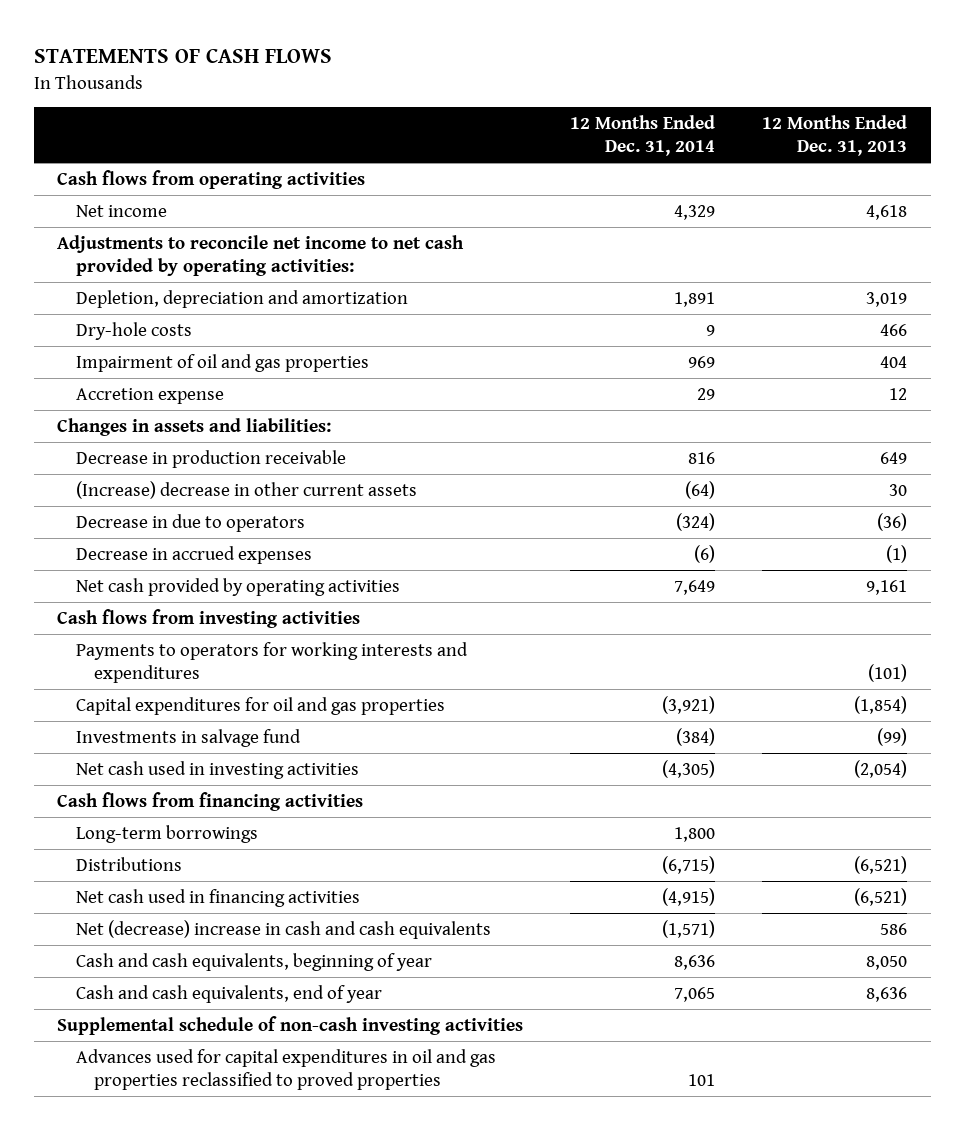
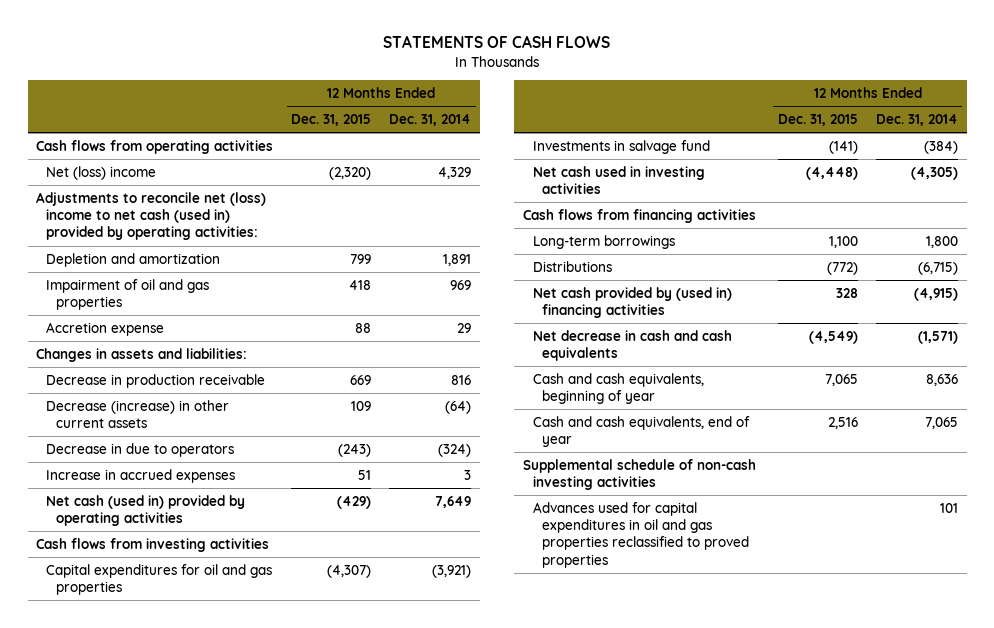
- | 12 Months Ended Dec. 31, 2014 | 12 Months Ended Dec. 31, 2013
+ | 12 Months Ended Dec. 31, 2015 | 12 Months Ended Dec. 31, 2014
- Net income | 4,329 | 4,618
- Adjustments to reconcile net income to net cash provided by operating activities:
- Depletion, depreciation and amortization | 1,891 | 3,019
- Dry-hole costs | 9 | 466
+ Net (loss) income | (2,320) | 4,329
+ Adjustments to reconcile net (loss) income to net cash (used in) provided by operating activities:
+ Depletion and amortization | 799 | 1,891
- (Increase) decrease in other current assets | (64) | 30
+ Decrease (increase) in other current assets | 109 | (64)
- Decrease in accrued expenses | (6) | (1)
- Net cash provided by operating activities | 7,649 | 9,161
+ Increase in accrued expenses | 51 | 3
+ Net cash (used in) provided by operating activities | (429) | 7,649
- Payments to operators for working interests and expenditures | | (101)
- Net cash used in financing activities | (4,915) | (6,521)
- Net (decrease) increase in cash and cash equivalents | (1,571) | 586
+ Net cash provided by (used in) financing activities | 328 | (4,915)
+ Net decrease in cash and cash equivalents | (4,549) | (1,571)

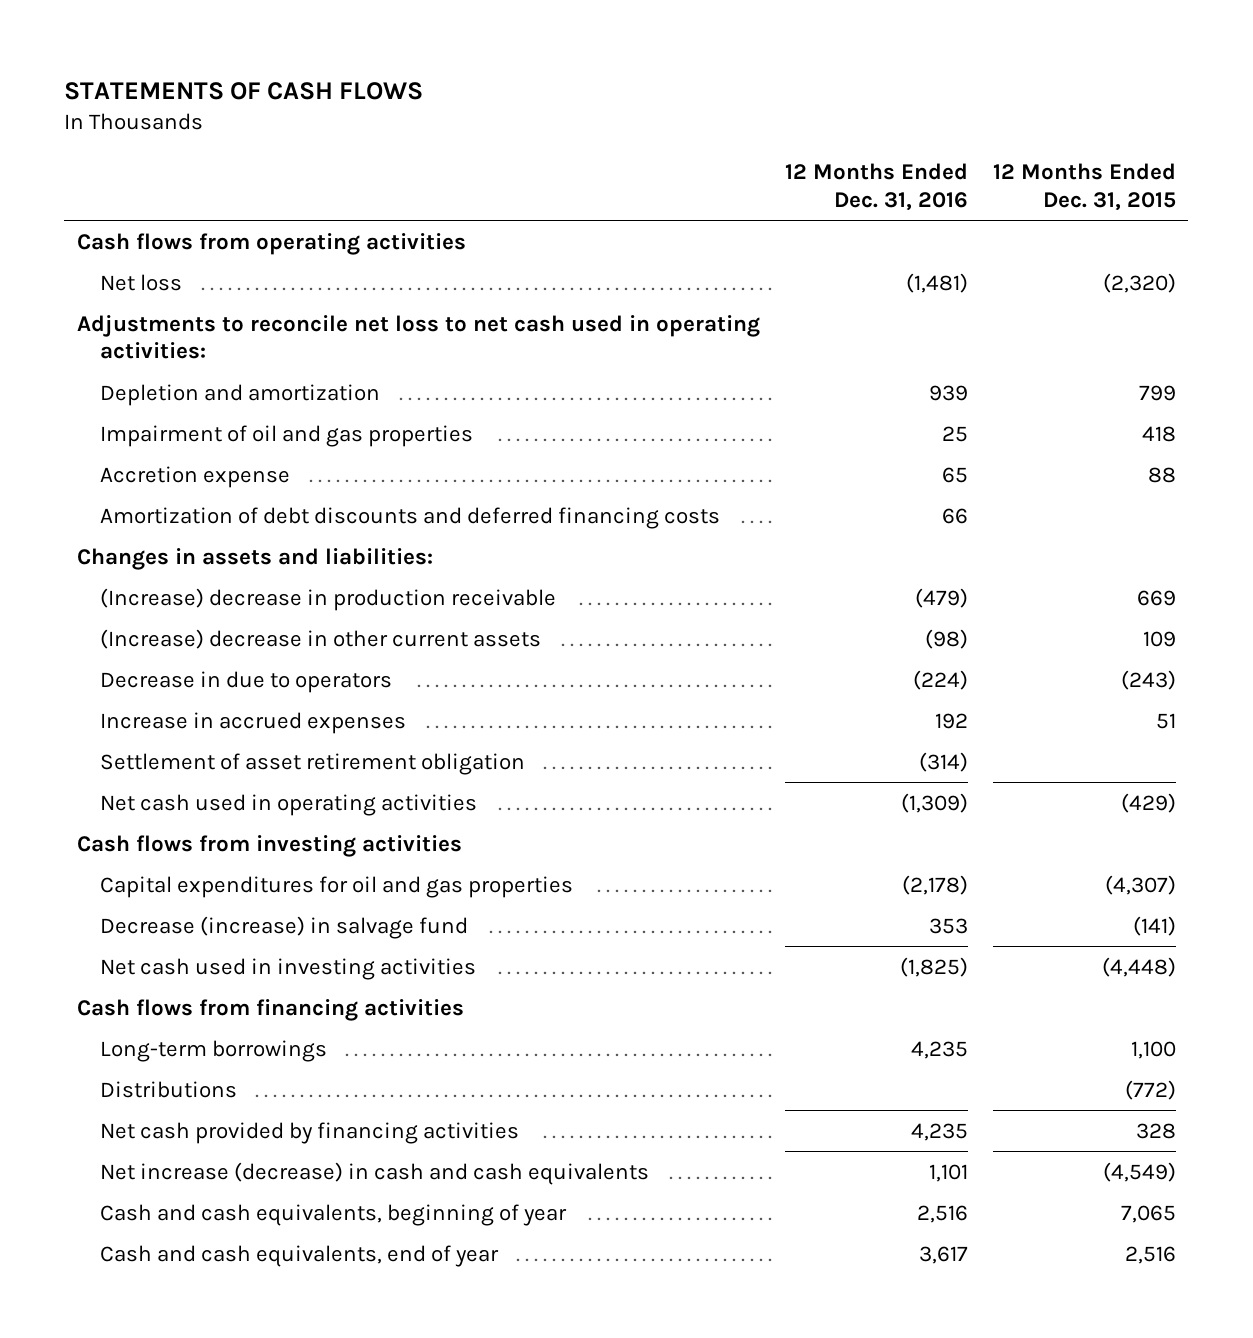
- | 12 Months Ended Dec. 31, 2015 | 12 Months Ended Dec. 31, 2014
+ | 12 Months Ended Dec. 31, 2016 | 12 Months Ended Dec. 31, 2015
- Net (loss) income | (2,320) | 4,329
- Adjustments to reconcile net (loss) income to net cash (used in) provided by operating activities:
+ Net loss | (1,481) | (2,320)
+ Adjustments to reconcile net loss to net cash used in operating activities:
+ Amortization of debt discounts and deferred financing costs | 66 |
- Decrease in production receivable | 669 | 816
- Decrease (increase) in other current assets | 109 | (64)
+ (Increase) decrease in production receivable | (479) | 669
+ (Increase) decrease in other current assets | (98) | 109
- Net cash (used in) provided by operating activities | (429) | 7,649
+ Settlement of asset retirement obligation | (314) |
+ Net cash used in operating activities | (1,309) | (429)
- Investments in salvage fund | (141) | (384)
+ Decrease (increase) in salvage fund | 353 | (141)
- Net cash provided by (used in) financing activities | 328 | (4,915)
- Net decrease in cash and cash equivalents | (4,549) | (1,571)
+ Net cash provided by financing activities | 4,235 | 328
+ Net increase (decrease) in cash and cash equivalents | 1,101 | (4,549)
- Supplemental schedule of non-cash investing activities
- Advances used for capital expenditures in oil and gas properties reclassified to proved properties | | 101

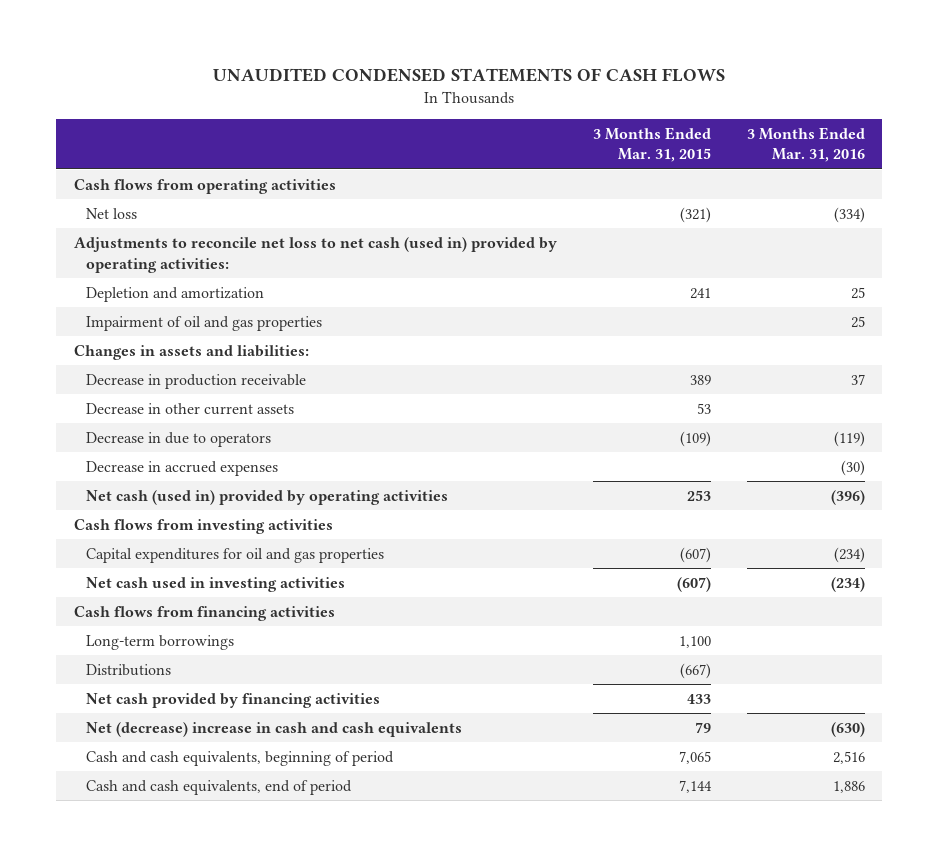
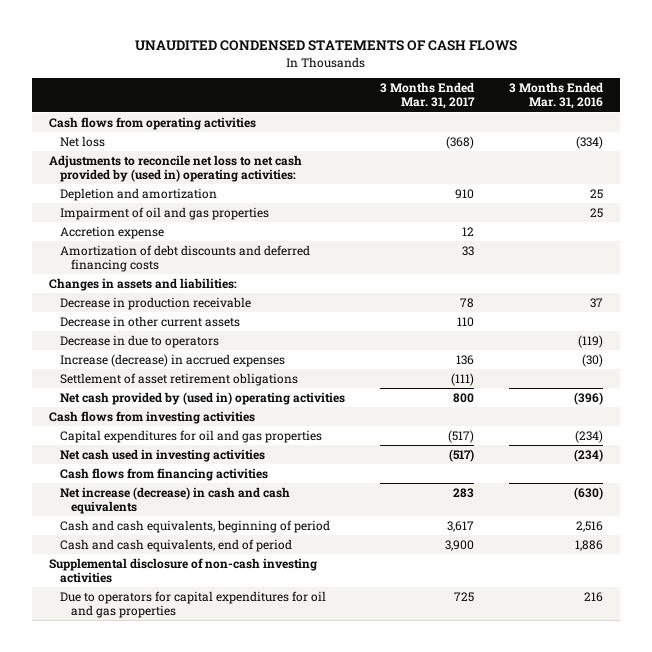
- | 3 Months Ended Mar. 31, 2015 | 3 Months Ended Mar. 31, 2016
+ | 3 Months Ended Mar. 31, 2017 | 3 Months Ended Mar. 31, 2016
- Adjustments to reconcile net loss to net cash (used in) provided by operating activities:
+ Adjustments to reconcile net loss to net cash provided by (used in) operating activities:
+ Accretion expense | 12 |
+ Amortization of debt discounts and deferred financing costs | 33 |
- Decrease in accrued expenses | | (30)
- Net cash (used in) provided by operating activities | 253 | (396)
+ Increase (decrease) in accrued expenses | 136 | (30)
+ Settlement of asset retirement obligations | (111) |
+ Net cash provided by (used in) operating activities | 800 | (396)
- Long-term borrowings | 1,100 |
- Distributions | (667) |
- Net cash provided by financing activities | 433 |
- Net (decrease) increase in cash and cash equivalents | 79 | (630)
+ Net increase (decrease) in cash and cash equivalents | 283 | (630)
+ Supplemental disclosure of non-cash investing activities
+ Due to operators for capital expenditures for oil and gas properties | 725 | 216

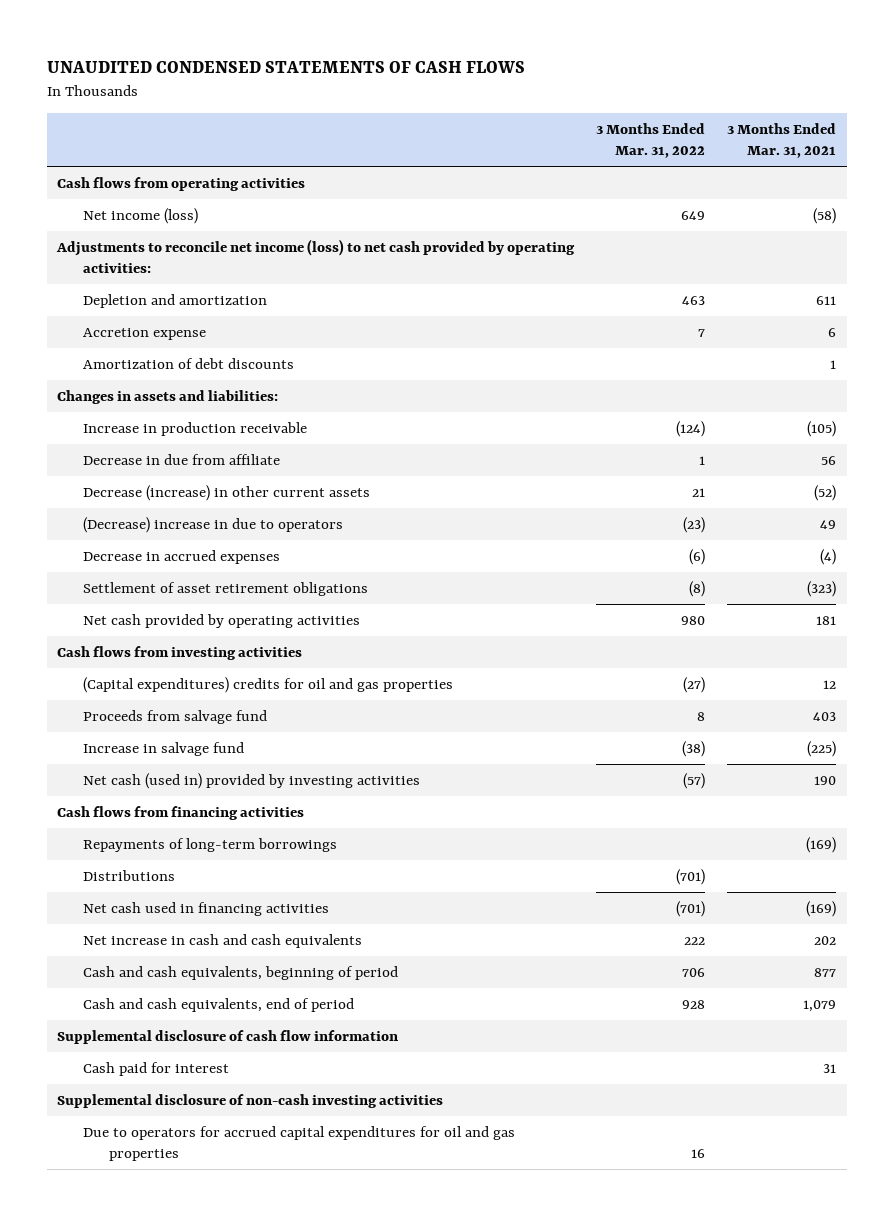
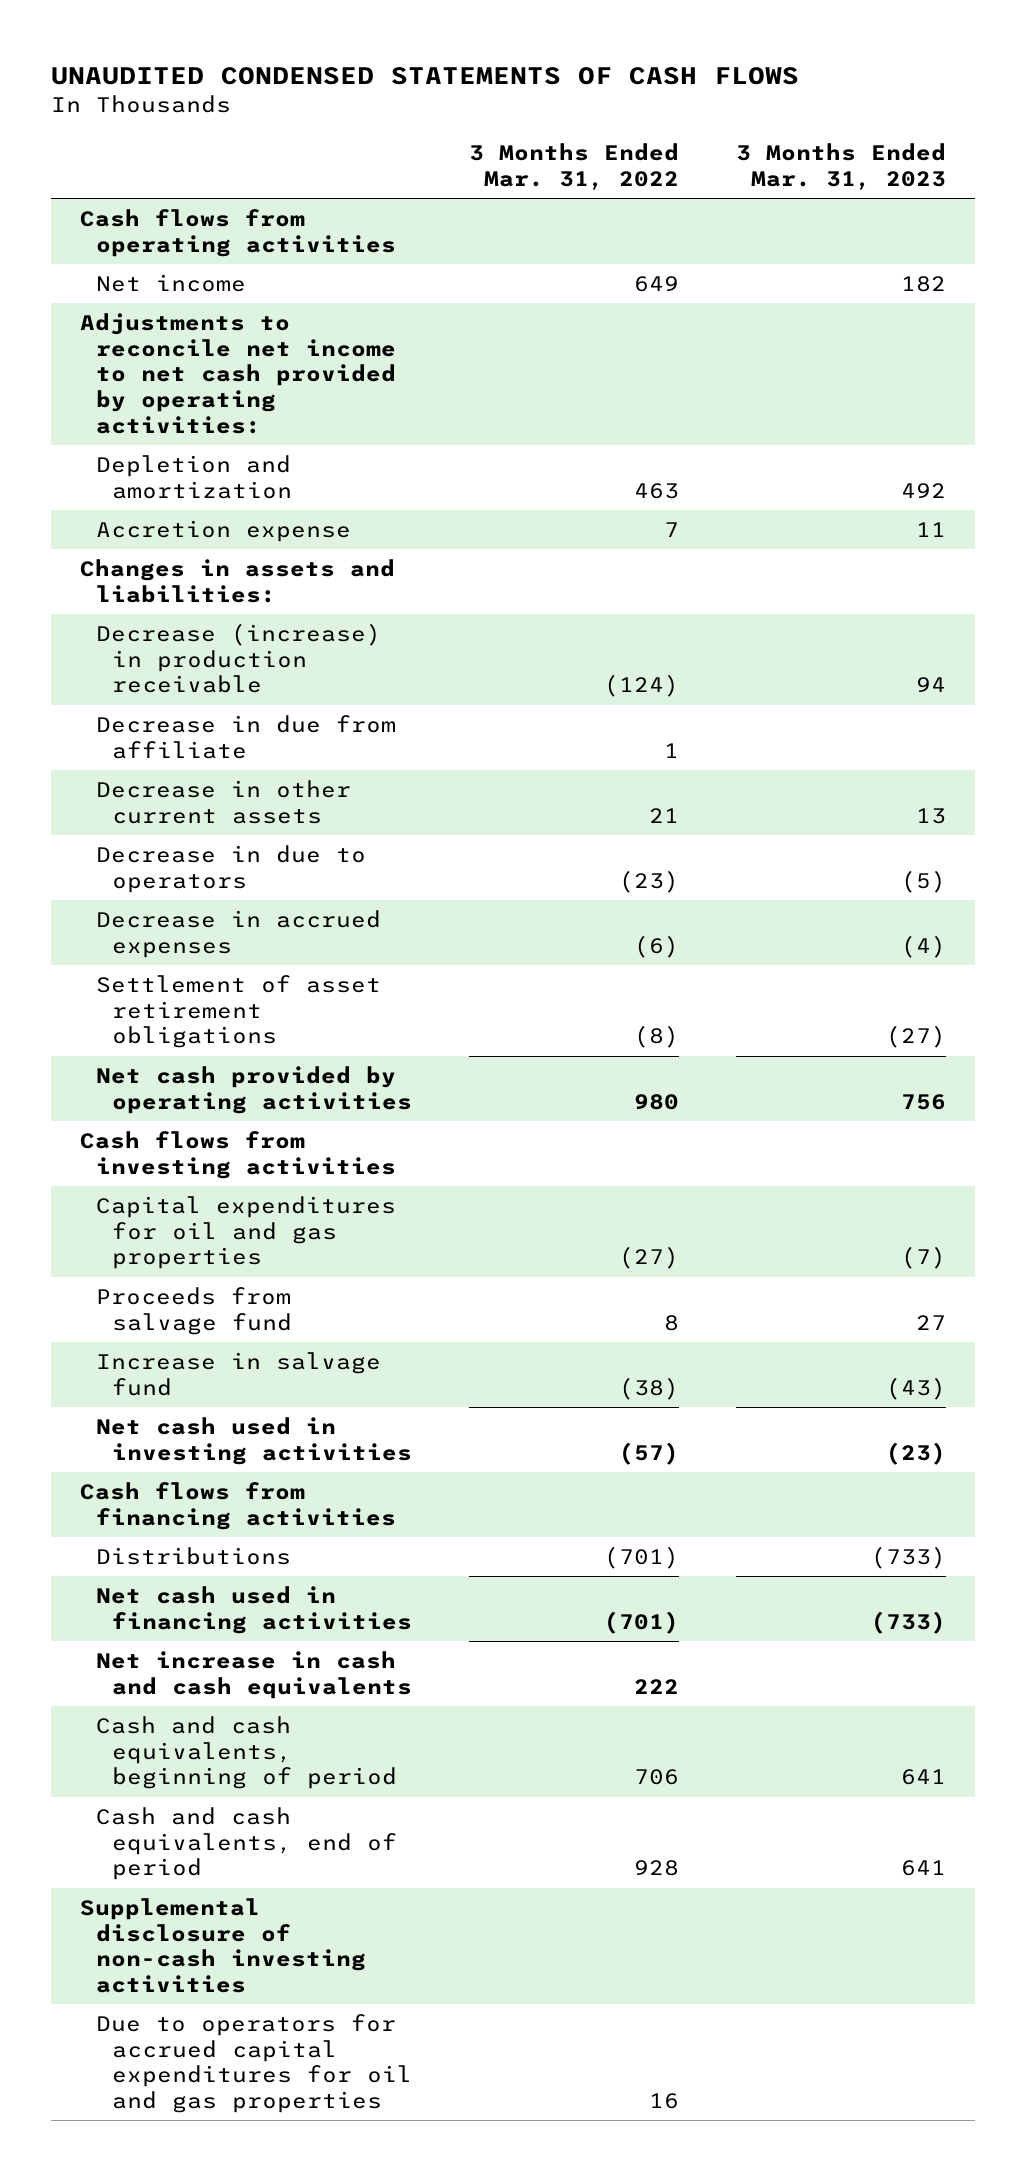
- | 3 Months Ended Mar. 31, 2022 | 3 Months Ended Mar. 31, 2021
+ | 3 Months Ended Mar. 31, 2022 | 3 Months Ended Mar. 31, 2023
- Net income (loss) | 649 | (58)
- Adjustments to reconcile net income (loss) to net cash provided by operating activities:
+ Net income | 649 | 182
+ Adjustments to reconcile net income to net cash provided by operating activities:
- Amortization of debt discounts | | 1
- Increase in production receivable | (124) | (105)
+ Decrease (increase) in production receivable | (124) | 94
- Decrease (increase) in other current assets | 21 | (52)
- (Decrease) increase in due to operators | (23) | 49
+ Decrease in other current assets | 21 | 13
+ Decrease in due to operators | (23) | (5)
- (Capital expenditures) credits for oil and gas properties | (27) | 12
+ Capital expenditures for oil and gas properties | (27) | (7)
- Net cash (used in) provided by investing activities | (57) | 190
+ Net cash used in investing activities | (57) | (23)
- Repayments of long-term borrowings | | (169)
- Supplemental disclosure of cash flow information
- Cash paid for interest | | 31

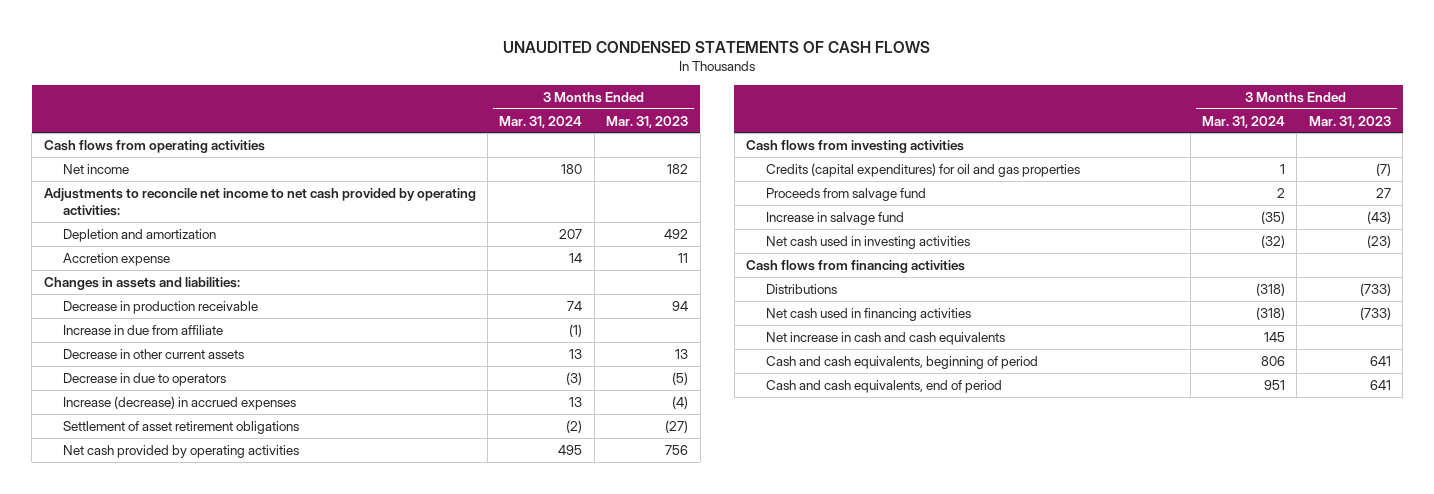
- | 3 Months Ended Mar. 31, 2022 | 3 Months Ended Mar. 31, 2023
+ | 3 Months Ended Mar. 31, 2024 | 3 Months Ended Mar. 31, 2023
- Decrease (increase) in production receivable | (124) | 94
- Decrease in due from affiliate | 1 |
+ Decrease in production receivable | 74 | 94
+ Increase in due from affiliate | (1) |
- Decrease in accrued expenses | (6) | (4)
+ Increase (decrease) in accrued expenses | 13 | (4)
- Capital expenditures for oil and gas properties | (27) | (7)
+ Credits (capital expenditures) for oil and gas properties | 1 | (7)
- Supplemental disclosure of non-cash investing activities
- Due to operators for accrued capital expenditures for oil and gas properties | 16 |

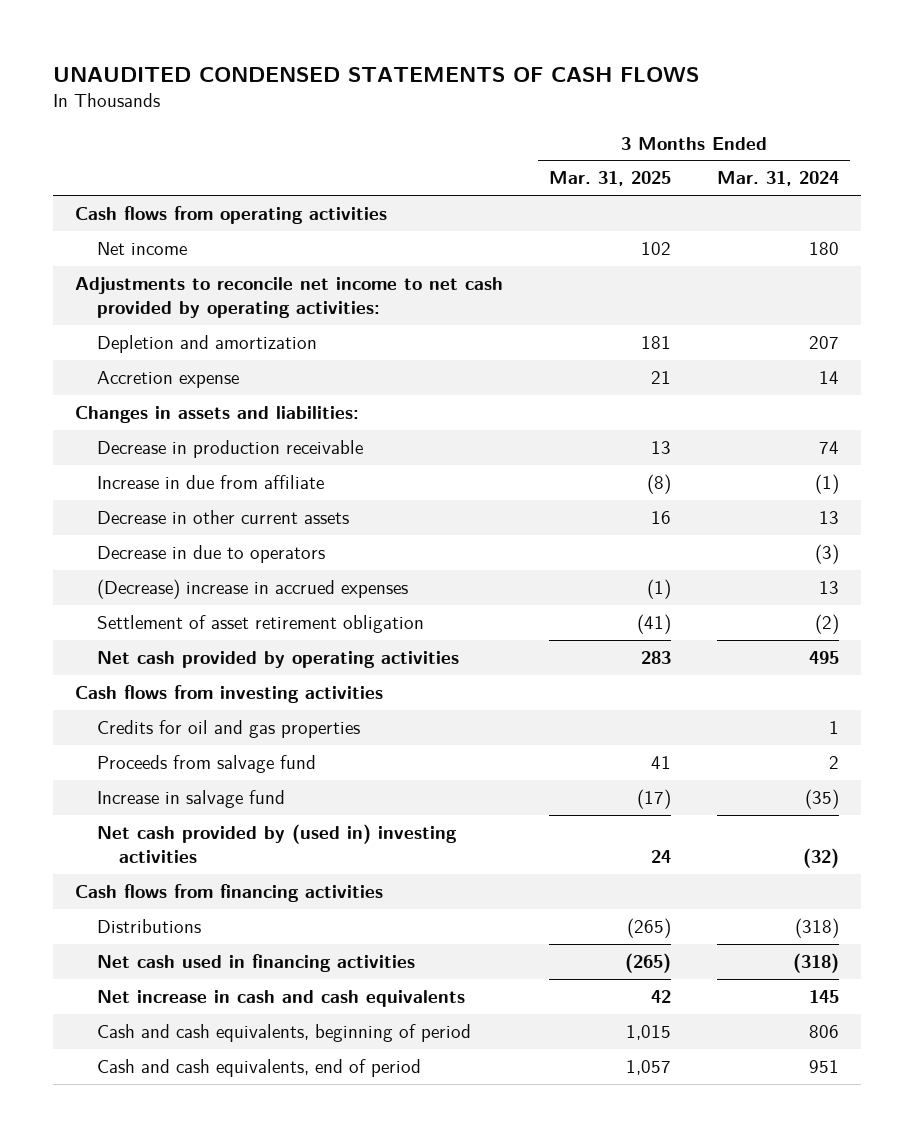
- | 3 Months Ended Mar. 31, 2024 | 3 Months Ended Mar. 31, 2023
+ | 3 Months Ended Mar. 31, 2025 | 3 Months Ended Mar. 31, 2024
- Increase (decrease) in accrued expenses | 13 | (4)
- Settlement of asset retirement obligations | (2) | (27)
+ (Decrease) increase in accrued expenses | (1) | 13
+ Settlement of asset retirement obligation | (41) | (2)
- Credits (capital expenditures) for oil and gas properties | 1 | (7)
+ Credits for oil and gas properties | | 1
- Net cash used in investing activities | (32) | (23)
+ Net cash provided by (used in) investing activities | 24 | (32)

